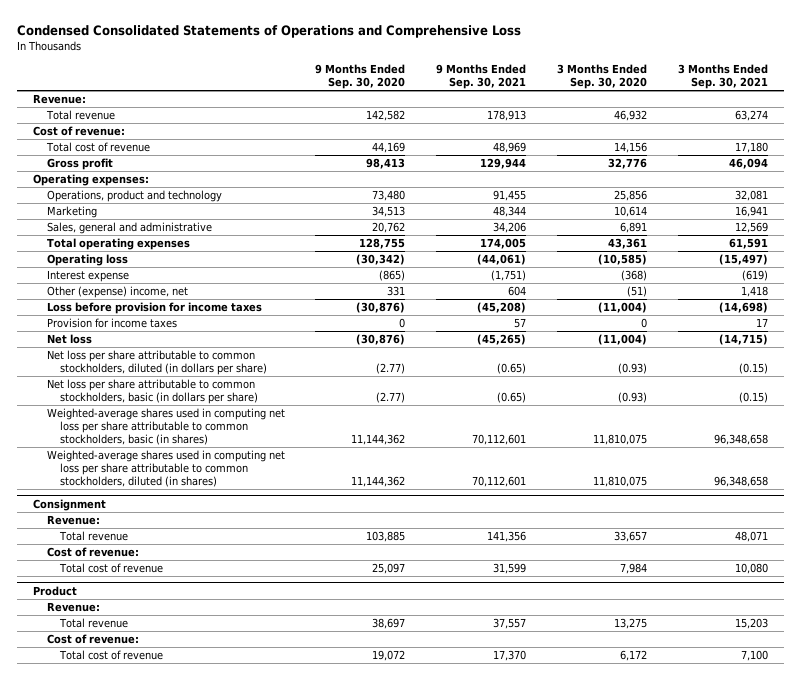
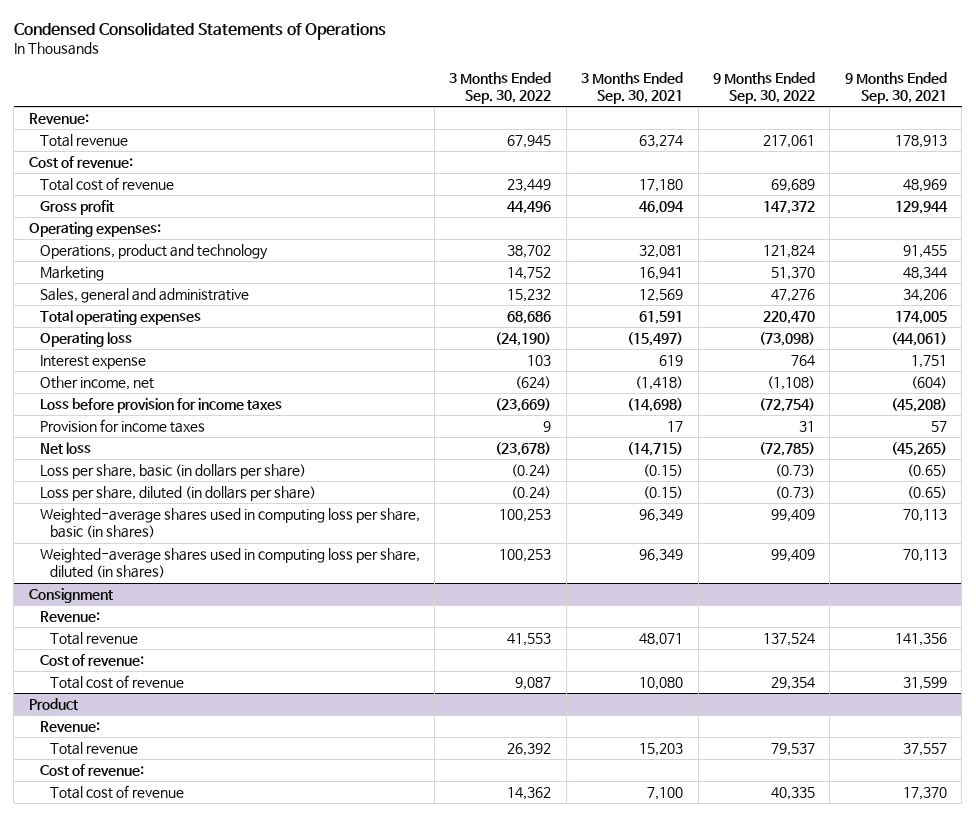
- Condensed Consolidated Statements of Operations and Comprehensive Loss
+ Condensed Consolidated Statements of Operations
- | 9 Months Ended Sep. 30, 2020 | 9 Months Ended Sep. 30, 2021 | 3 Months Ended Sep. 30, 2020 | 3 Months Ended Sep. 30, 2021
+ | 3 Months Ended Sep. 30, 2022 | 3 Months Ended Sep. 30, 2021 | 9 Months Ended Sep. 30, 2022 | 9 Months Ended Sep. 30, 2021
- Interest expense | (865) | (1,751) | (368) | (619)
- Other (expense) income, net | 331 | 604 | (51) | 1,418
+ Interest expense | 103 | 619 | 764 | 1,751
+ Other income, net | (624) | (1,418) | (1,108) | (604)
- Net loss per share attributable to common stockholders, diluted (in dollars per share) | (2.77) | (0.65) | (0.93) | (0.15)
- Net loss per share attributable to common stockholders, basic (in dollars per share) | (2.77) | (0.65) | (0.93) | (0.15)
- Weighted-average shares used in computing net loss per share attributable to common stockholders, basic (in shares) | 11,144,362 | 70,112,601 | 11,810,075 | 96,348,658
- Weighted-average shares used in computing net loss per share attributable to common stockholders, diluted (in shares) | 11,144,362 | 70,112,601 | 11,810,075 | 96,348,658
+ Loss per share, basic (in dollars per share) | (0.24) | (0.15) | (0.73) | (0.65)
+ Loss per share, diluted (in dollars per share) | (0.24) | (0.15) | (0.73) | (0.65)
+ Weighted-average shares used in computing loss per share, basic (in shares) | 100,253 | 96,349 | 99,409 | 70,113
+ Weighted-average shares used in computing loss per share, diluted (in shares) | 100,253 | 96,349 | 99,409 | 70,113

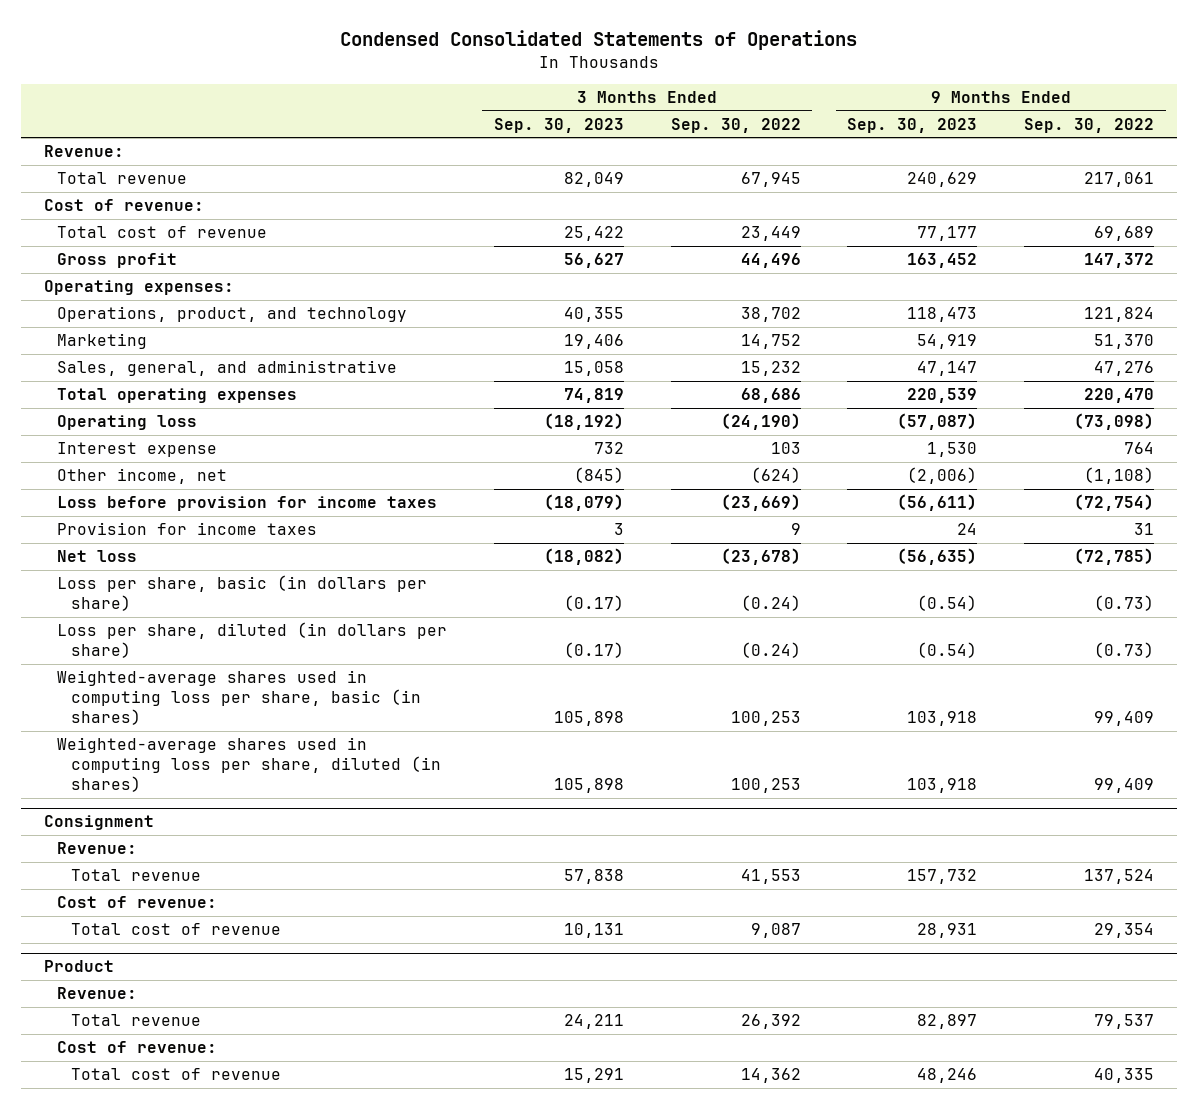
- | 3 Months Ended Sep. 30, 2022 | 3 Months Ended Sep. 30, 2021 | 9 Months Ended Sep. 30, 2022 | 9 Months Ended Sep. 30, 2021
+ | 3 Months Ended Sep. 30, 2023 | 3 Months Ended Sep. 30, 2022 | 9 Months Ended Sep. 30, 2023 | 9 Months Ended Sep. 30, 2022
- Operations, product and technology | 38,702 | 32,081 | 121,824 | 91,455
+ Operations, product, and technology | 40,355 | 38,702 | 118,473 | 121,824
- Sales, general and administrative | 15,232 | 12,569 | 47,276 | 34,206
+ Sales, general, and administrative | 15,058 | 15,232 | 47,147 | 47,276

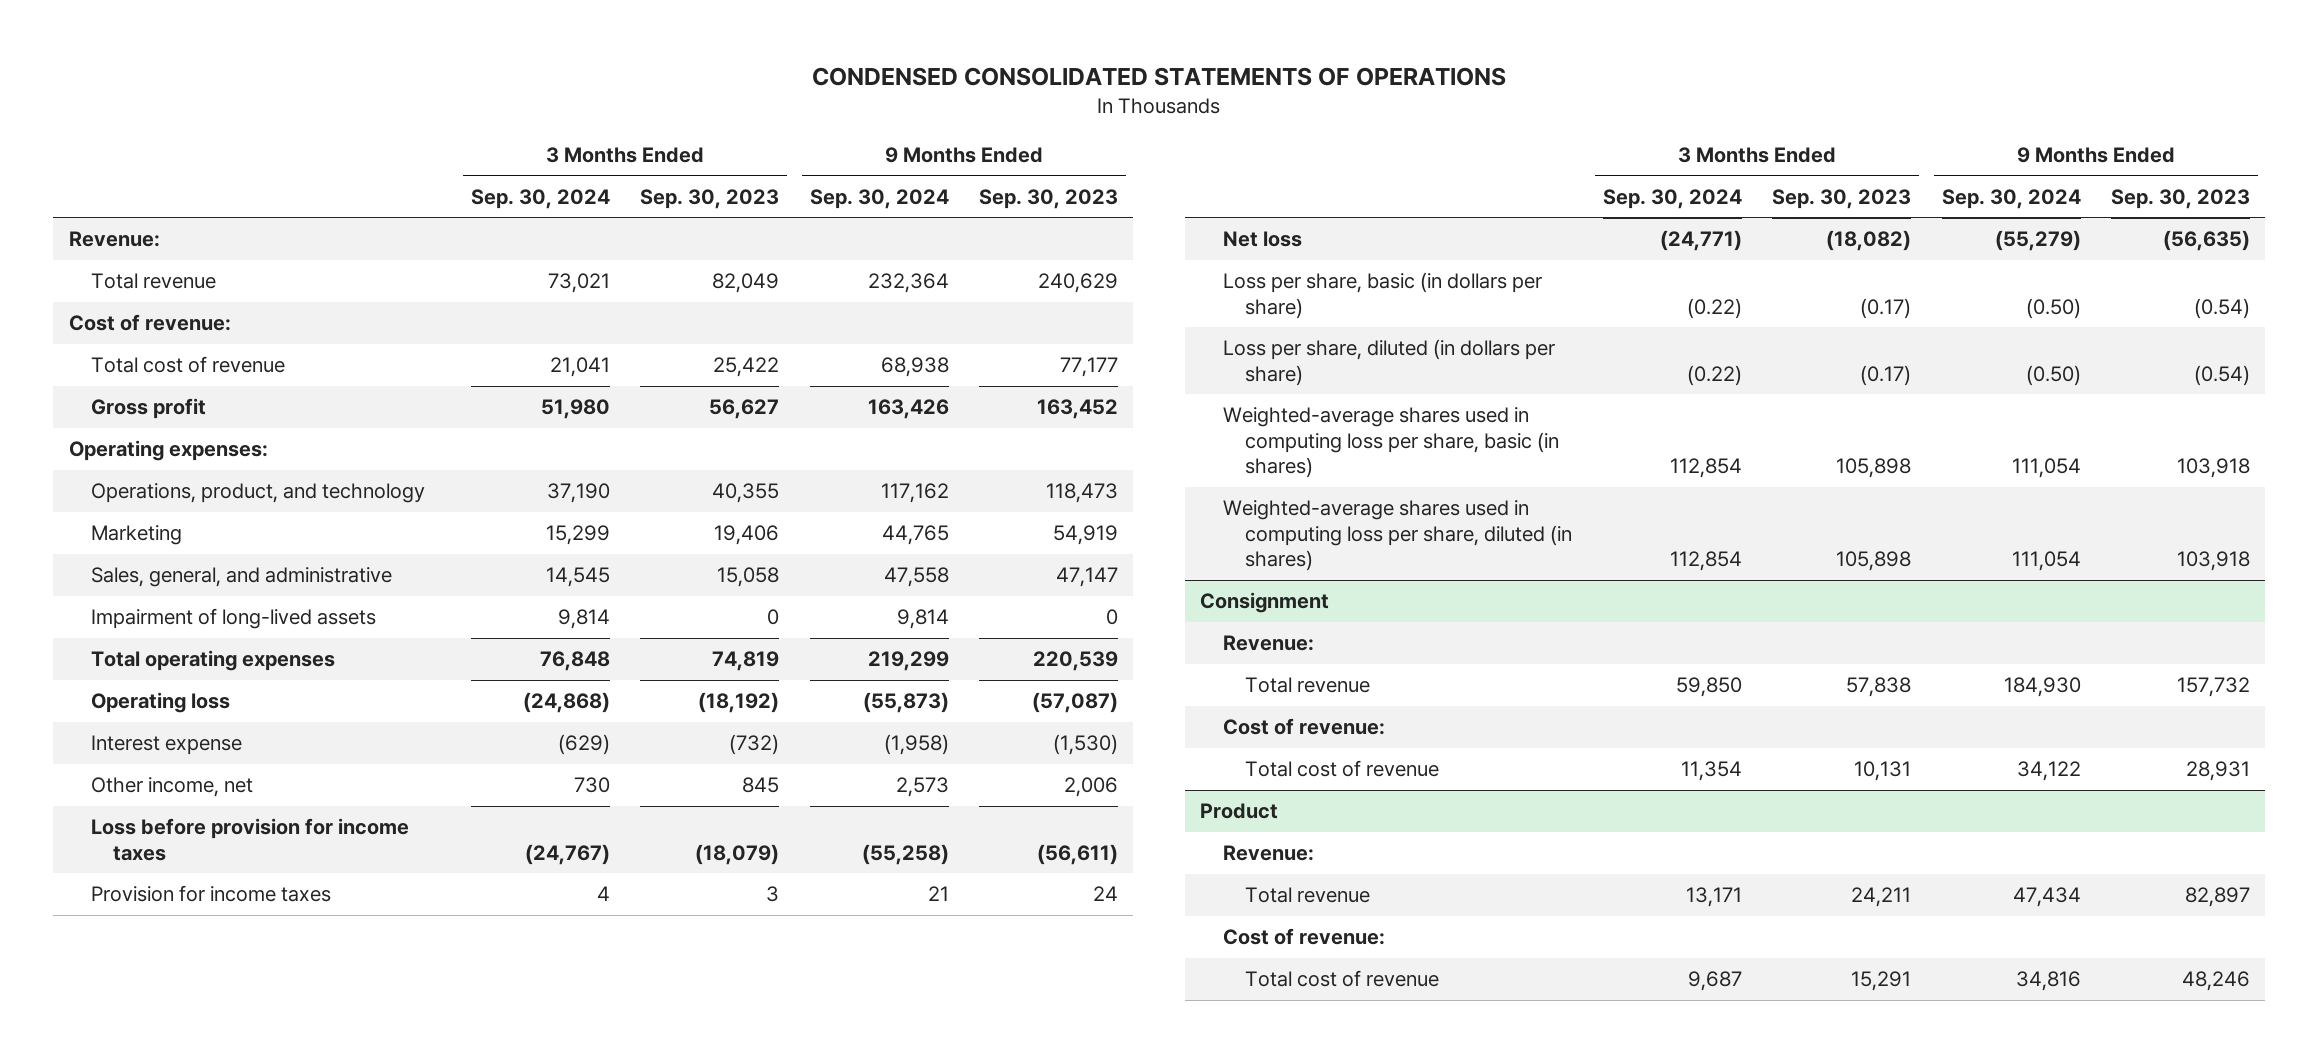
- Condensed Consolidated Statements of Operations
+ CONDENSED CONSOLIDATED STATEMENTS OF OPERATIONS
- | 3 Months Ended Sep. 30, 2023 | 3 Months Ended Sep. 30, 2022 | 9 Months Ended Sep. 30, 2023 | 9 Months Ended Sep. 30, 2022
+ | 3 Months Ended Sep. 30, 2024 | 3 Months Ended Sep. 30, 2023 | 9 Months Ended Sep. 30, 2024 | 9 Months Ended Sep. 30, 2023
+ Impairment of long-lived assets | 9,814 | 0 | 9,814 | 0
- Interest expense | 732 | 103 | 1,530 | 764
- Other income, net | (845) | (624) | (2,006) | (1,108)
+ Interest expense | (629) | (732) | (1,958) | (1,530)
+ Other income, net | 730 | 845 | 2,573 | 2,006

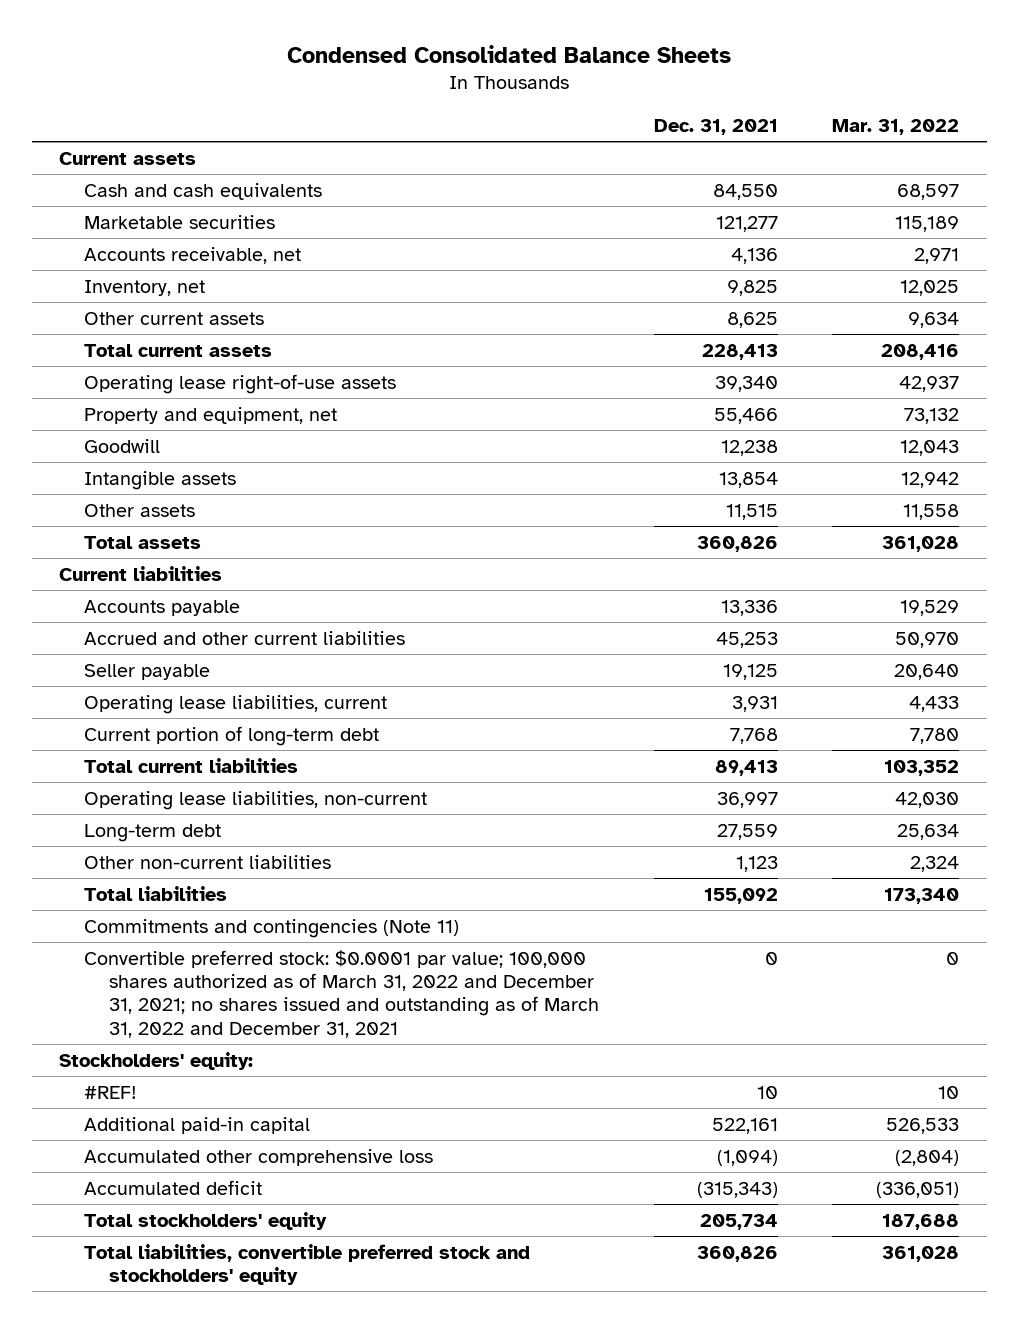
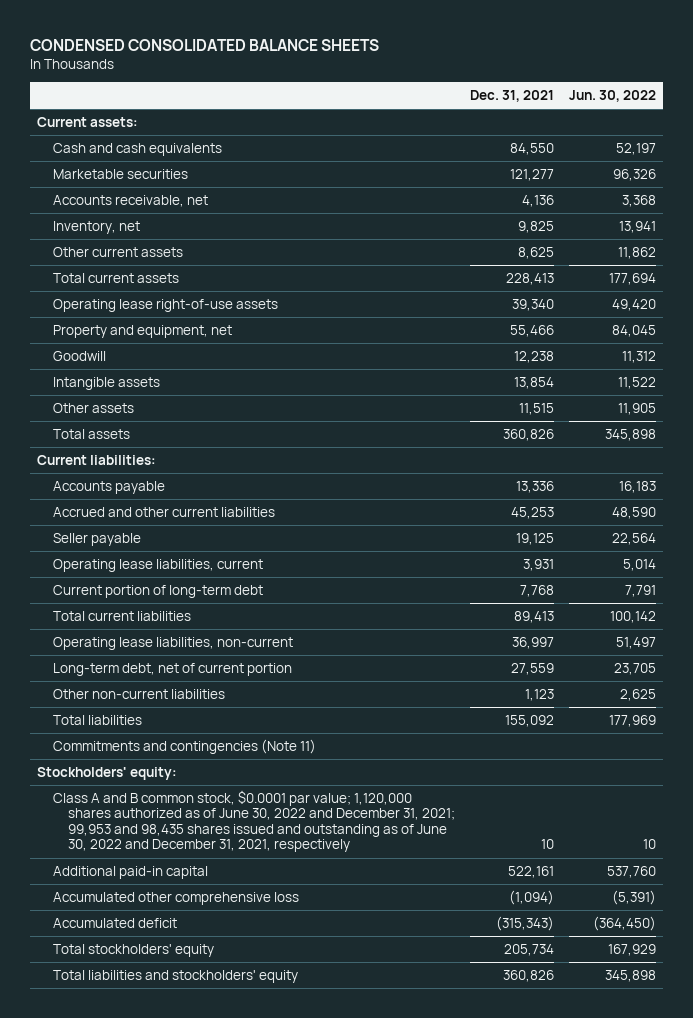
- Condensed Consolidated Balance Sheets
+ CONDENSED CONSOLIDATED BALANCE SHEETS
- | Dec. 31, 2021 | Mar. 31, 2022
+ | Dec. 31, 2021 | Jun. 30, 2022
- Current assets
+ Current assets:
- Current liabilities
+ Current liabilities:
- Long-term debt | 27,559 | 25,634
+ Long-term debt, net of current portion | 27,559 | 23,705
- Convertible preferred stock: $0.0001 par value; 100,000 shares authorized as of March 31, 2022 and December 31, 2021; no shares issued and outstanding as of March 31, 2022 and December 31, 2021 | 0 | 0
- #REF! | 10 | 10
+ Class A and B common stock, $0.0001 par value; 1,120,000 shares authorized as of June 30, 2022 and December 31, 2021; 99,953 and 98,435 shares issued and outstanding as of June 30, 2022 and December 31, 2021, respectively | 10 | 10
- Total liabilities, convertible preferred stock and stockholders' equity | 360,826 | 361,028
+ Total liabilities and stockholders' equity | 360,826 | 345,898

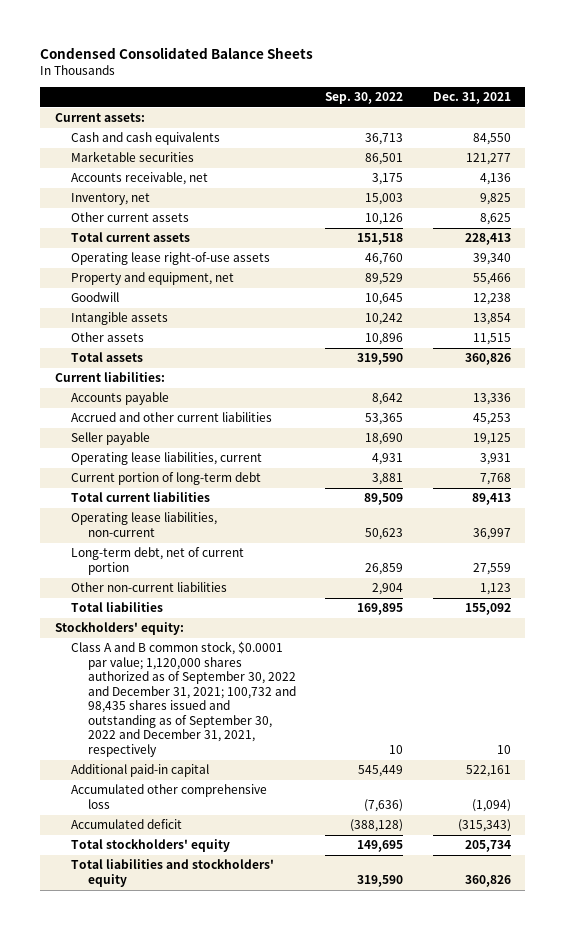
- CONDENSED CONSOLIDATED BALANCE SHEETS
+ Condensed Consolidated Balance Sheets
- | Dec. 31, 2021 | Jun. 30, 2022
+ | Sep. 30, 2022 | Dec. 31, 2021
- Commitments and contingencies (Note 11)
- Class A and B common stock, $0.0001 par value; 1,120,000 shares authorized as of June 30, 2022 and December 31, 2021; 99,953 and 98,435 shares issued and outstanding as of June 30, 2022 and December 31, 2021, respectively | 10 | 10
+ Class A and B common stock, $0.0001 par value; 1,120,000 shares authorized as of September 30, 2022 and December 31, 2021; 100,732 and 98,435 shares issued and outstanding as of September 30, 2022 and December 31, 2021, respectively | 10 | 10

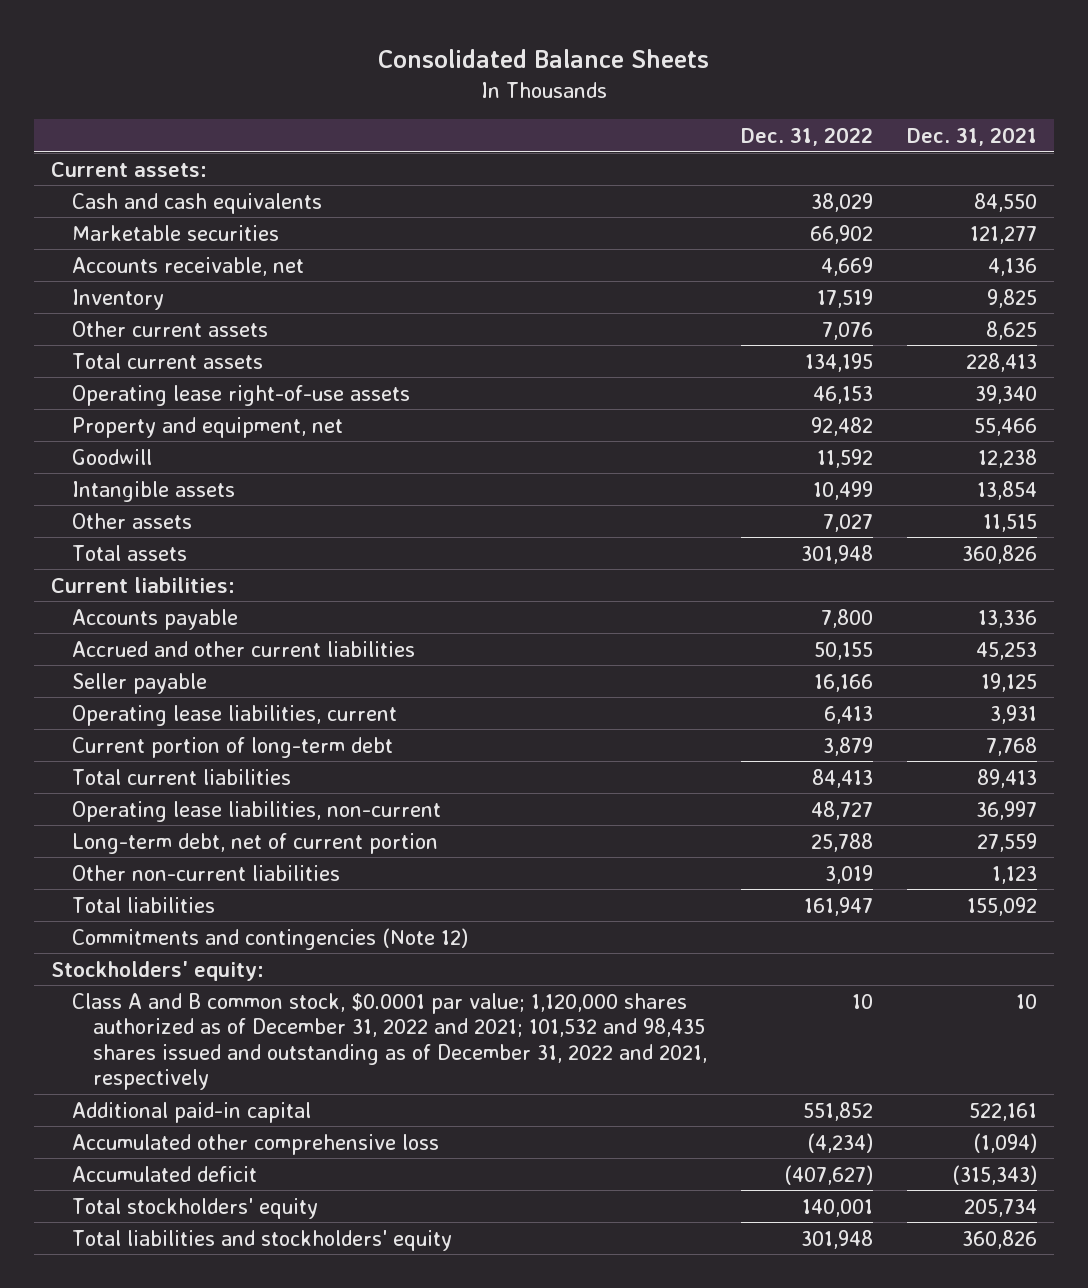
- Condensed Consolidated Balance Sheets
+ Consolidated Balance Sheets
- | Sep. 30, 2022 | Dec. 31, 2021
+ | Dec. 31, 2022 | Dec. 31, 2021
- Inventory, net | 15,003 | 9,825
+ Inventory | 17,519 | 9,825
+ Commitments and contingencies (Note 12)
- Class A and B common stock, $0.0001 par value; 1,120,000 shares authorized as of September 30, 2022 and December 31, 2021; 100,732 and 98,435 shares issued and outstanding as of September 30, 2022 and December 31, 2021, respectively | 10 | 10
+ Class A and B common stock, $0.0001 par value; 1,120,000 shares authorized as of December 31, 2022 and 2021; 101,532 and 98,435 shares issued and outstanding as of December 31, 2022 and 2021, respectively | 10 | 10

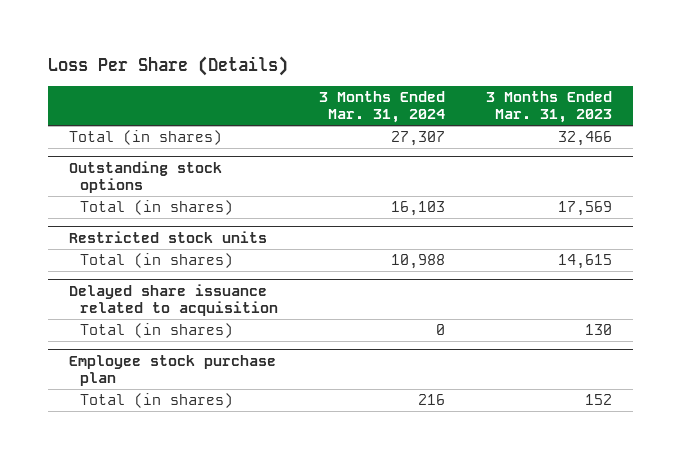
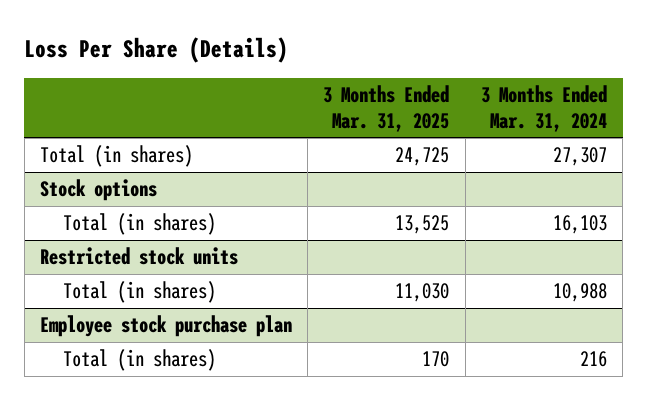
- | 3 Months Ended Mar. 31, 2024 | 3 Months Ended Mar. 31, 2023
+ | 3 Months Ended Mar. 31, 2025 | 3 Months Ended Mar. 31, 2024
- Outstanding stock options
+ Stock options
- Delayed share issuance related to acquisition
- Total (in shares) | 0 | 130

